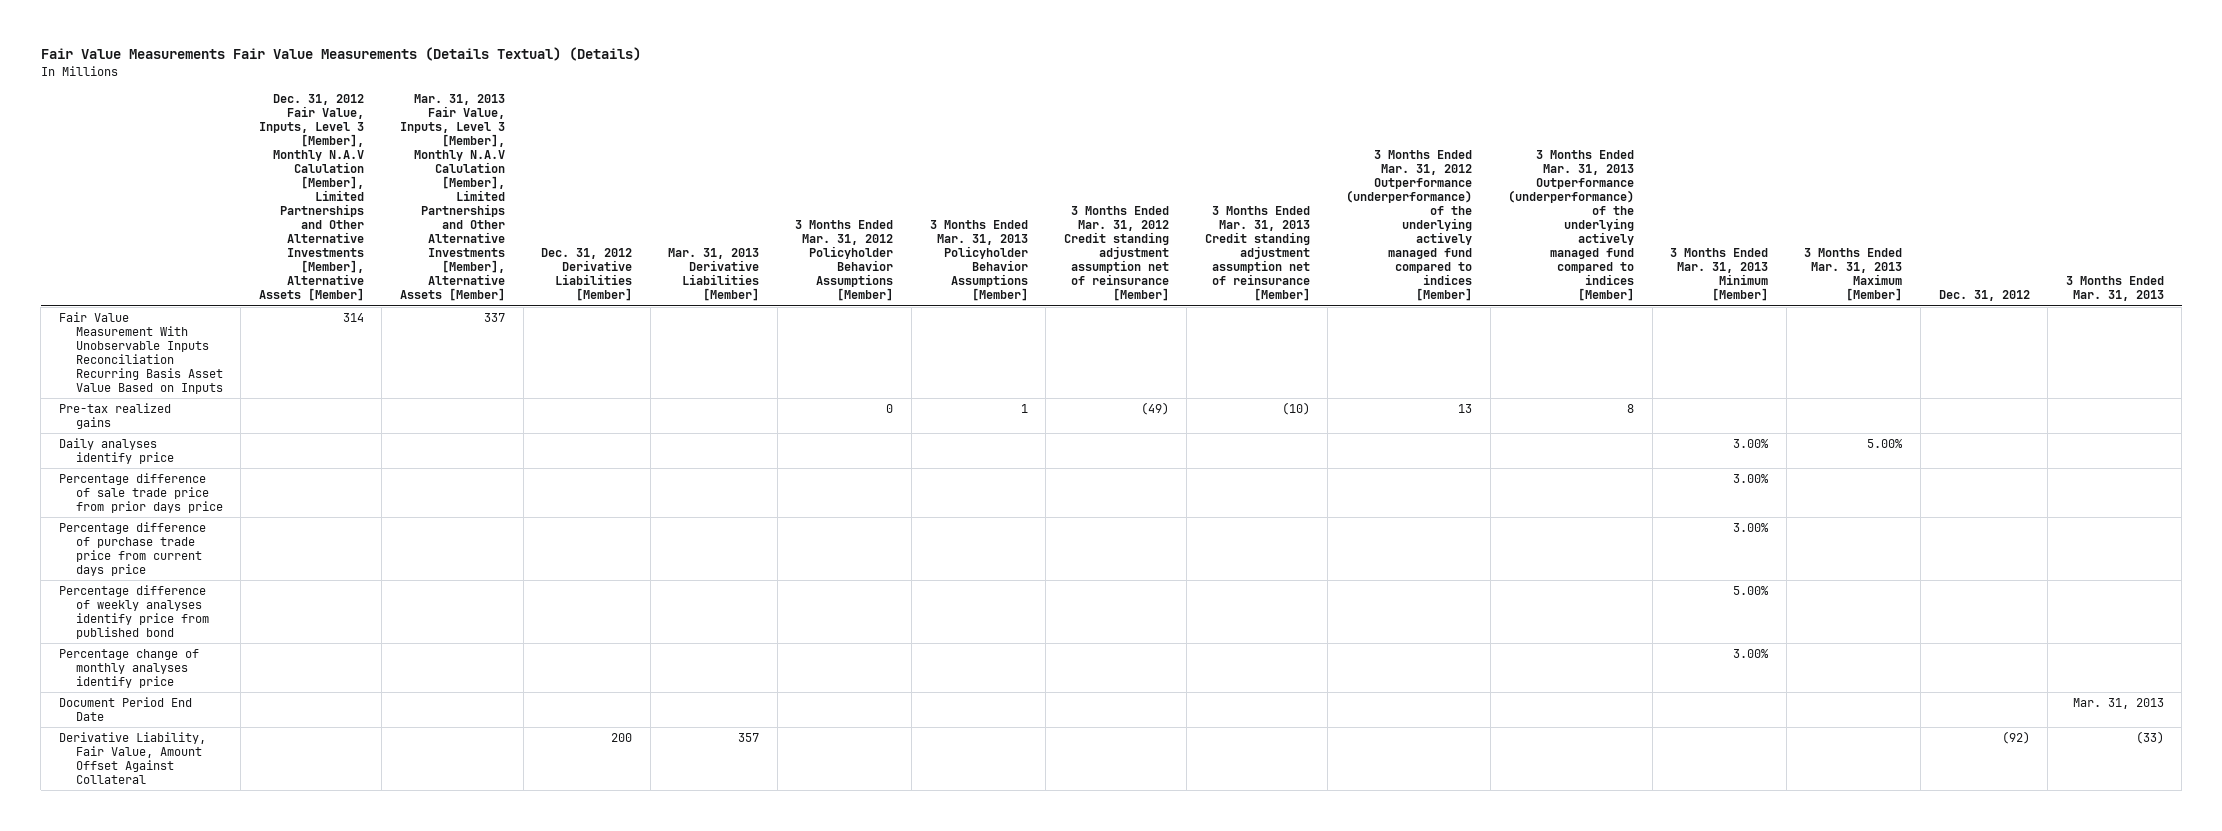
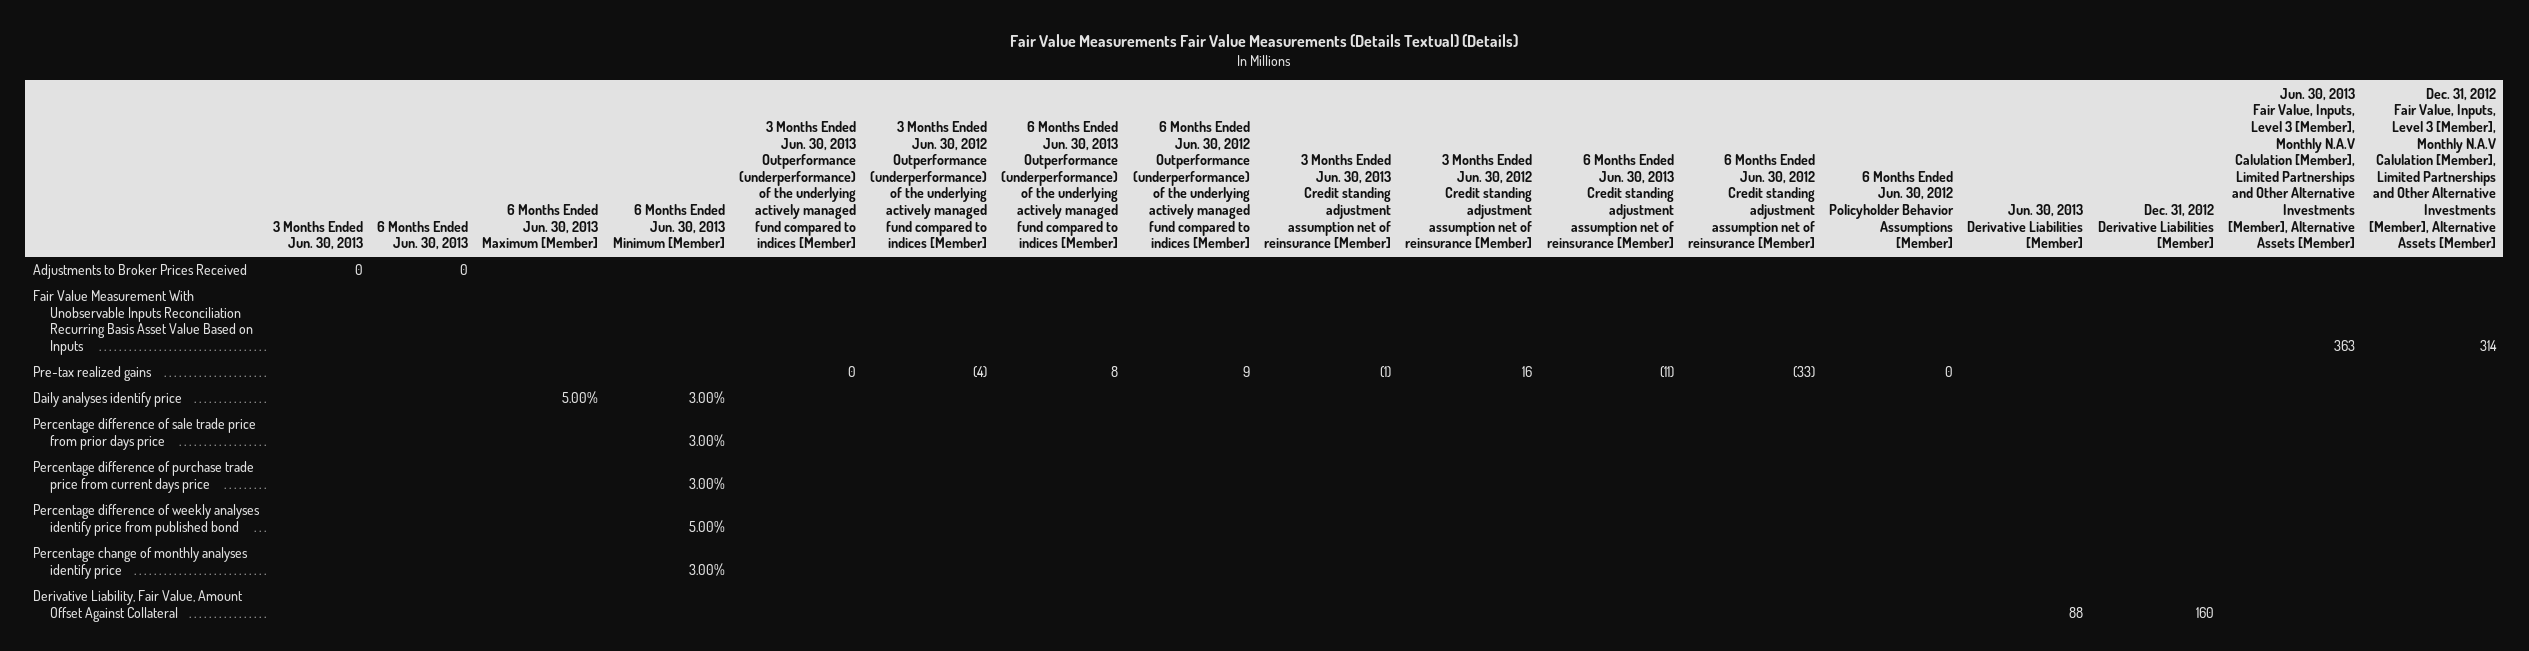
- | Dec. 31, 2012 Fair Value, Inputs, Level 3 [Member], Monthly N.A.V Calulation [Member], Limited Partnerships and Other Alternative Investments [Member], Alternative Assets [Member] | Mar. 31, 2013 Fair Value, Inputs, Level 3 [Member], Monthly N.A.V Calulation [Member], Limited Partnerships and Other Alternative Investments [Member], Alternative Assets [Member] | Dec. 31, 2012 Derivative Liabilities [Member] | Mar. 31, 2013 Derivative Liabilities [Member] | 3 Months Ended Mar. 31, 2012 Policyholder Behavior Assumptions [Member] | 3 Months Ended Mar. 31, 2013 Policyholder Behavior Assumptions [Member] | 3 Months Ended Mar. 31, 2012 Credit standing adjustment assumption net of reinsurance [Member] | 3 Months Ended Mar. 31, 2013 Credit standing adjustment assumption net of reinsurance [Member] | 3 Months Ended Mar. 31, 2012 Outperformance (underperformance) of the underlying actively managed fund compared to indices [Member] | 3 Months Ended Mar. 31, 2013 Outperformance (underperformance) of the underlying actively managed fund compared to indices [Member] | 3 Months Ended Mar. 31, 2013 Minimum [Member] | 3 Months Ended Mar. 31, 2013 Maximum [Member] | Dec. 31, 2012 | 3 Months Ended Mar. 31, 2013
+ | 3 Months Ended Jun. 30, 2013 | 6 Months Ended Jun. 30, 2013 | 6 Months Ended Jun. 30, 2013 Maximum [Member] | 6 Months Ended Jun. 30, 2013 Minimum [Member] | 3 Months Ended Jun. 30, 2013 Outperformance (underperformance) of the underlying actively managed fund compared to indices [Member] | 3 Months Ended Jun. 30, 2012 Outperformance (underperformance) of the underlying actively managed fund compared to indices [Member] | 6 Months Ended Jun. 30, 2013 Outperformance (underperformance) of the underlying actively managed fund compared to indices [Member] | 6 Months Ended Jun. 30, 2012 Outperformance (underperformance) of the underlying actively managed fund compared to indices [Member] | 3 Months Ended Jun. 30, 2013 Credit standing adjustment assumption net of reinsurance [Member] | 3 Months Ended Jun. 30, 2012 Credit standing adjustment assumption net of reinsurance [Member] | 6 Months Ended Jun. 30, 2013 Credit standing adjustment assumption net of reinsurance [Member] | 6 Months Ended Jun. 30, 2012 Credit standing adjustment assumption net of reinsurance [Member] | 6 Months Ended Jun. 30, 2012 Policyholder Behavior Assumptions [Member] | Jun. 30, 2013 Derivative Liabilities [Member] | Dec. 31, 2012 Derivative Liabilities [Member] | Jun. 30, 2013 Fair Value, Inputs, Level 3 [Member], Monthly N.A.V Calulation [Member], Limited Partnerships and Other Alternative Investments [Member], Alternative Assets [Member] | Dec. 31, 2012 Fair Value, Inputs, Level 3 [Member], Monthly N.A.V Calulation [Member], Limited Partnerships and Other Alternative Investments [Member], Alternative Assets [Member]
+ Adjustments to Broker Prices Received | 0 | 0 | | | | | | | | | | | | | | |
- Document Period End Date | | | | | | | | | | | | | | Mar. 31, 2013
- Derivative Liability, Fair Value, Amount Offset Against Collateral | | | 200 | 357 | | | | | | | | | (92) | (33)
+ Derivative Liability, Fair Value, Amount Offset Against Collateral | | | | | | | | | | | | | | 88 | 160 | |

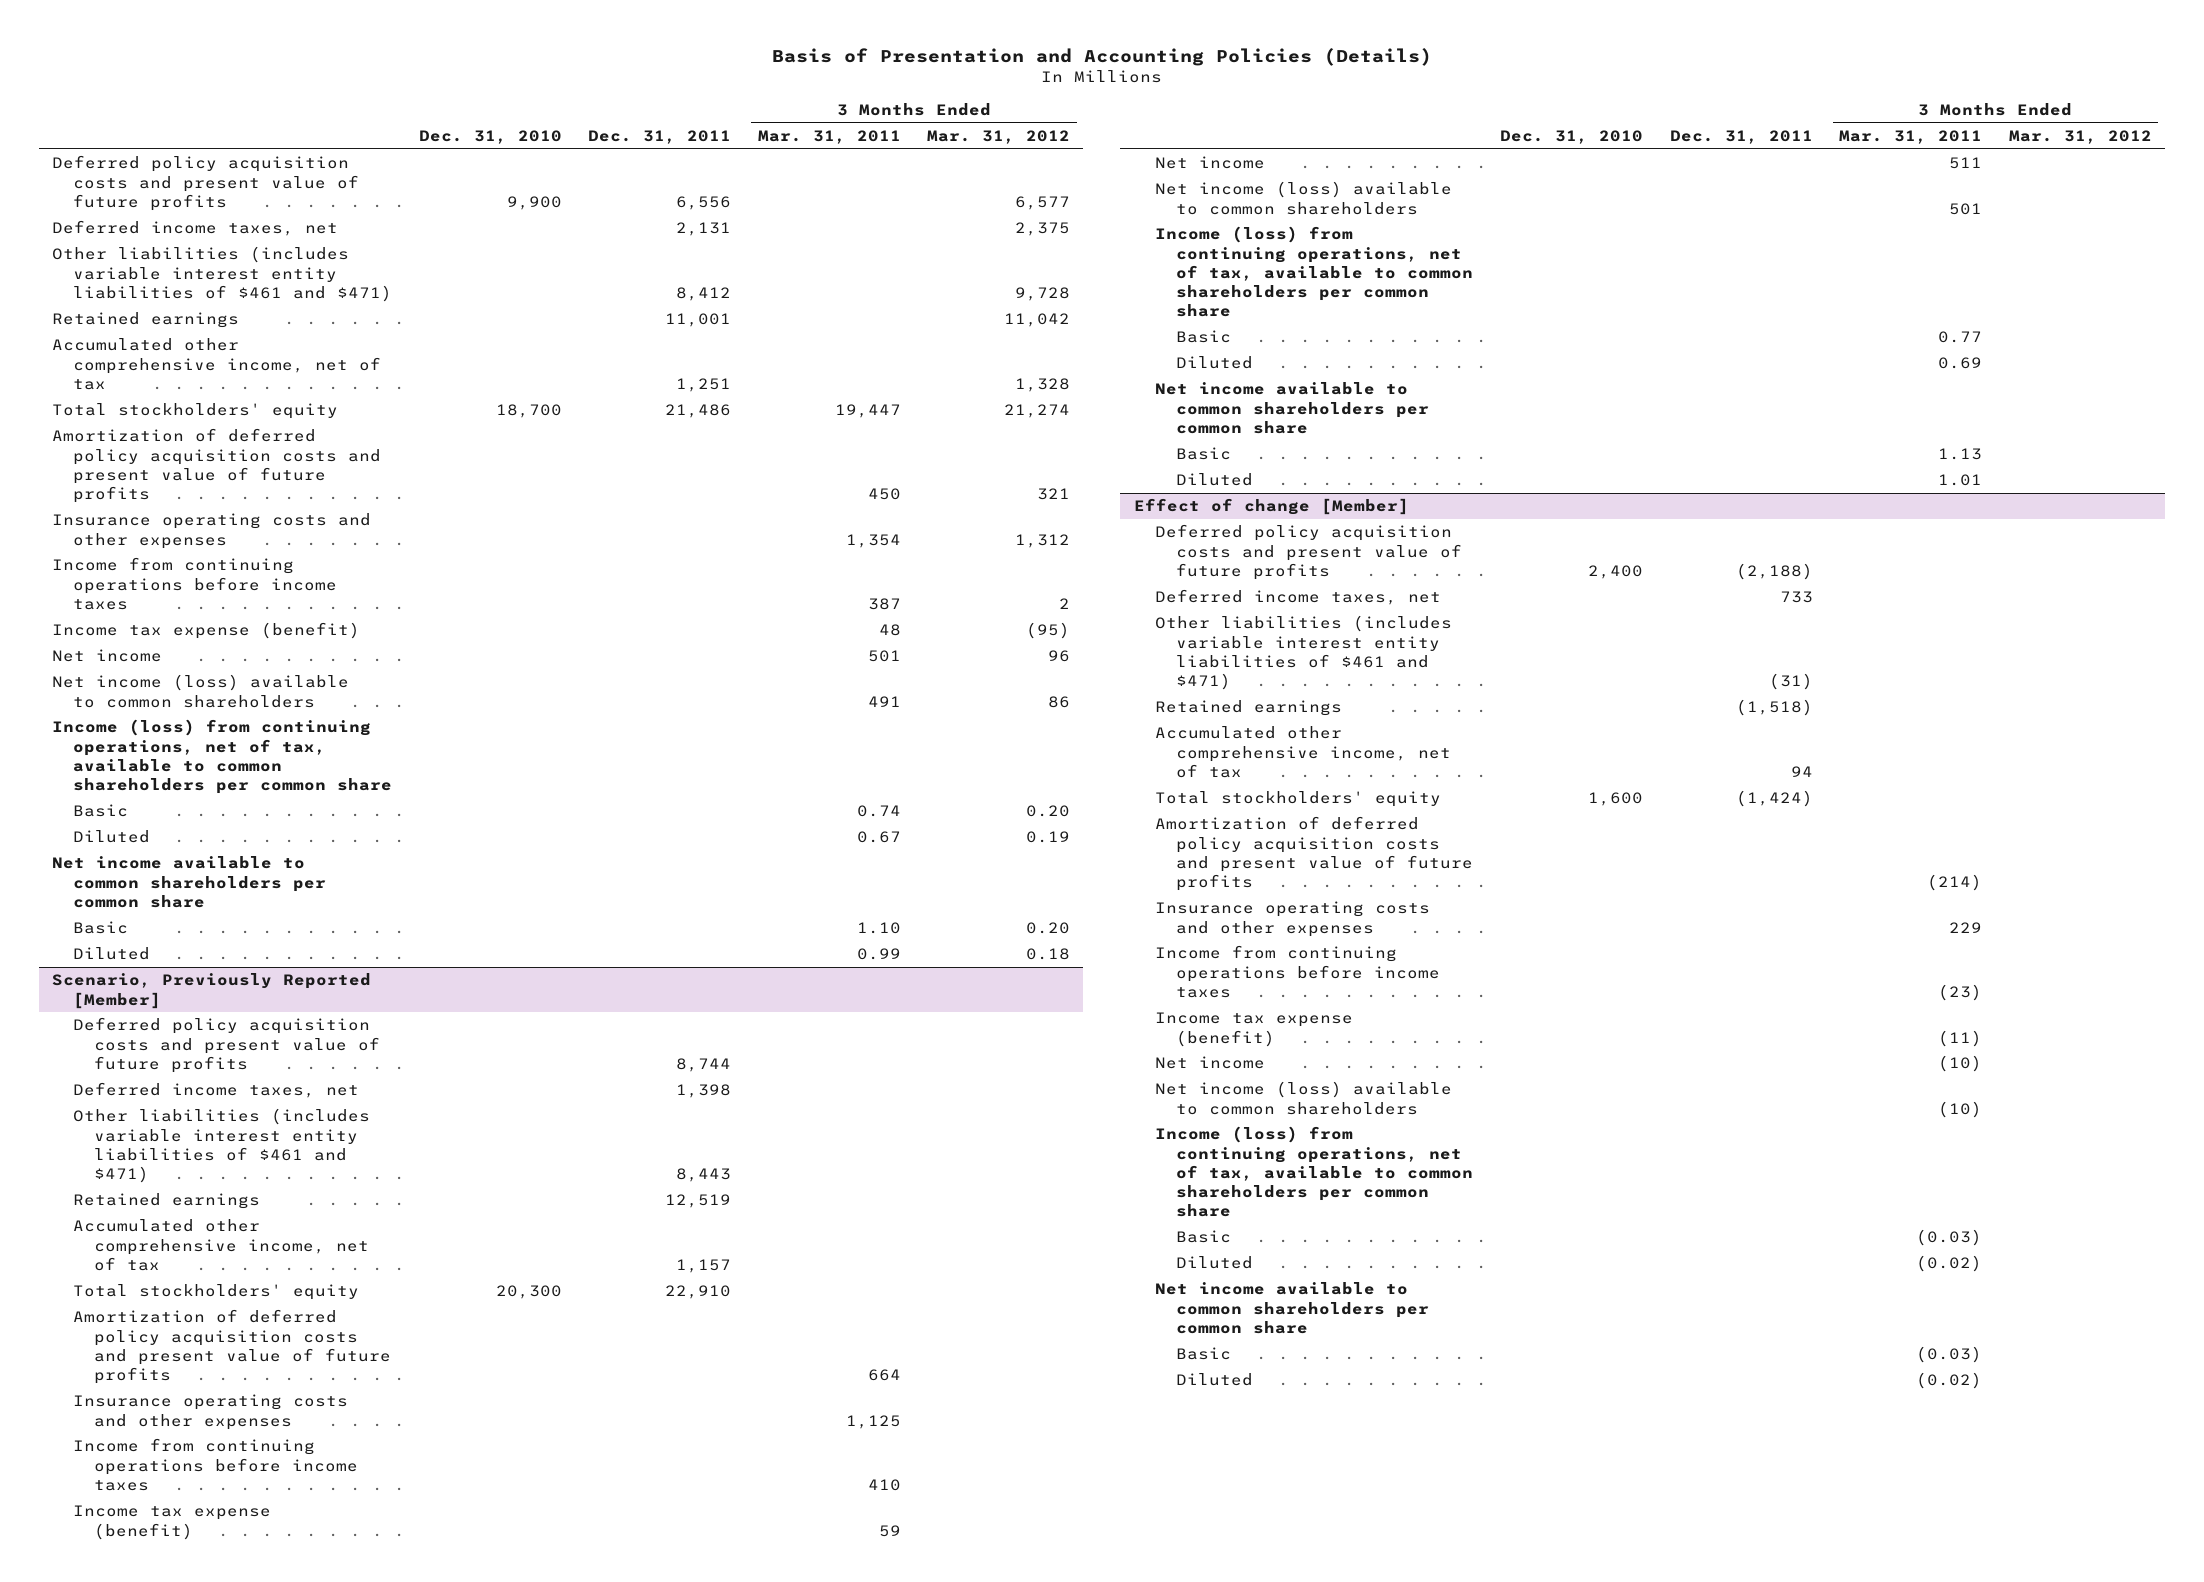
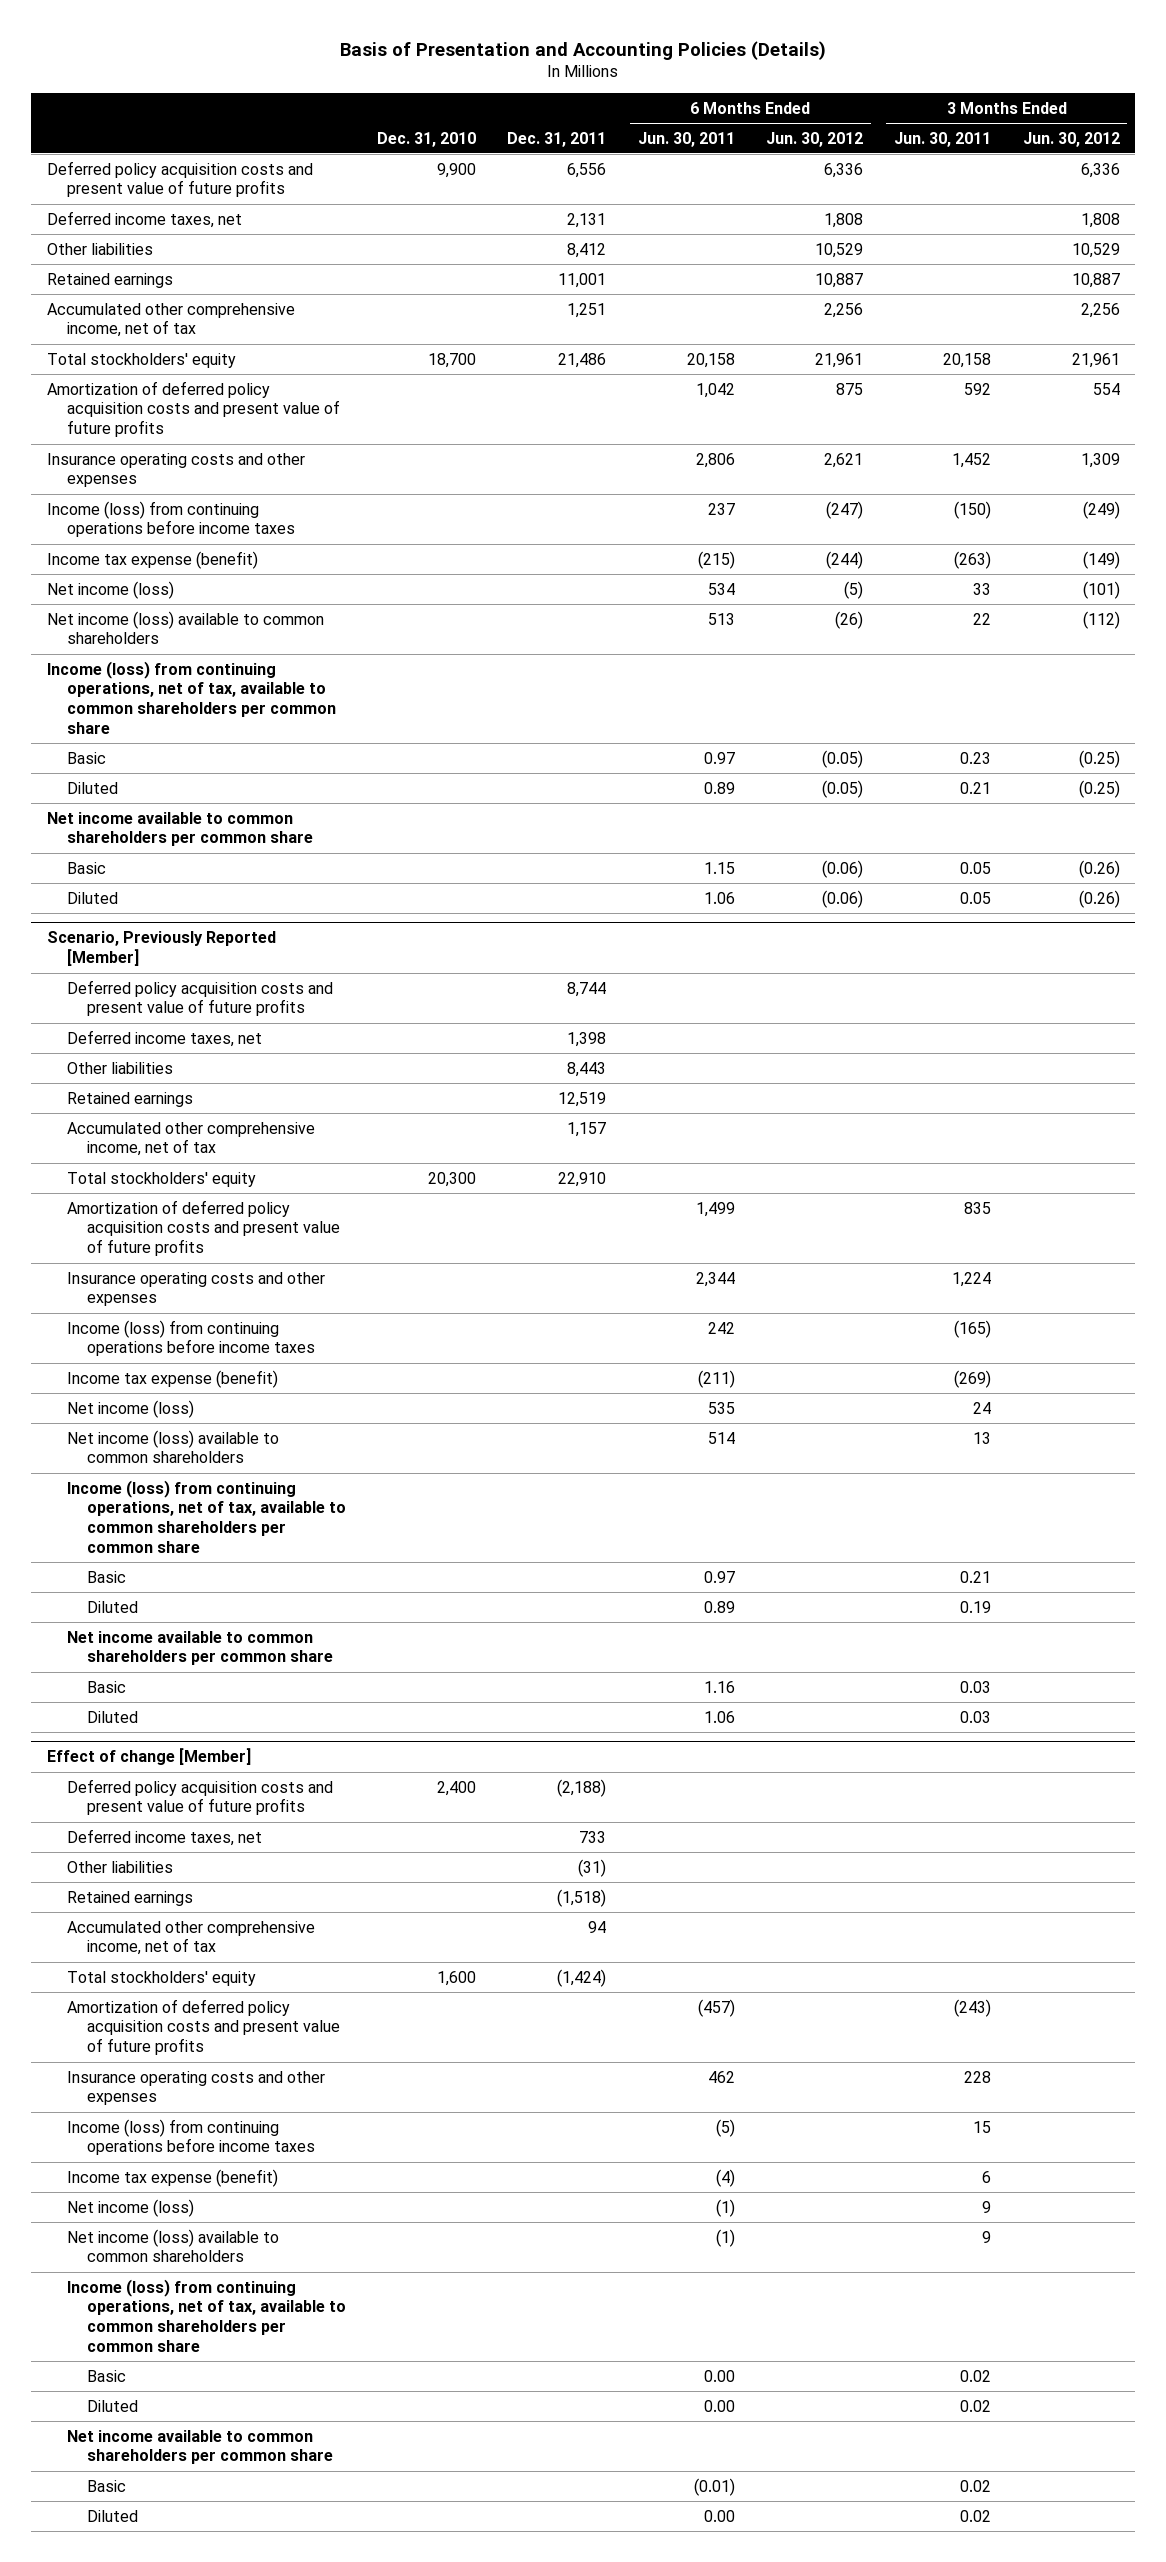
- | Dec. 31, 2010 | Dec. 31, 2011 | 3 Months Ended Mar. 31, 2011 | 3 Months Ended Mar. 31, 2012
+ | Dec. 31, 2010 | Dec. 31, 2011 | 6 Months Ended Jun. 30, 2011 | 6 Months Ended Jun. 30, 2012 | 3 Months Ended Jun. 30, 2011 | 3 Months Ended Jun. 30, 2012
- Other liabilities (includes variable interest entity liabilities of $461 and $471) | | 8,412 | | 9,728
+ Other liabilities | | 8,412 | | 10,529 | | 10,529
- Income from continuing operations before income taxes | | | 387 | 2
+ Income (loss) from continuing operations before income taxes | | | 237 | (247) | (150) | (249)
- Net income | | | 501 | 96
+ Net income (loss) | | | 534 | (5) | 33 | (101)
@ Scenario, Previously Reported [Member]
- Other liabilities (includes variable interest entity liabilities of $461 and $471) | | 8,443 | |
+ Other liabilities | | 8,443 | | | |
- Income from continuing operations before income taxes | | | 410 |
+ Income (loss) from continuing operations before income taxes | | | 242 | | (165) |
- Net income | | | 511 |
+ Net income (loss) | | | 535 | | 24 |
@ Effect of change [Member]
- Other liabilities (includes variable interest entity liabilities of $461 and $471) | | (31) | |
+ Other liabilities | | (31) | | | |
- Income from continuing operations before income taxes | | | (23) |
+ Income (loss) from continuing operations before income taxes | | | (5) | | 15 |
- Net income | | | (10) |
+ Net income (loss) | | | (1) | | 9 |

